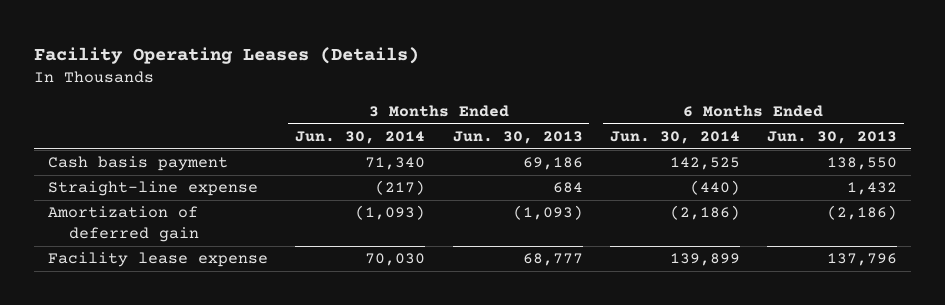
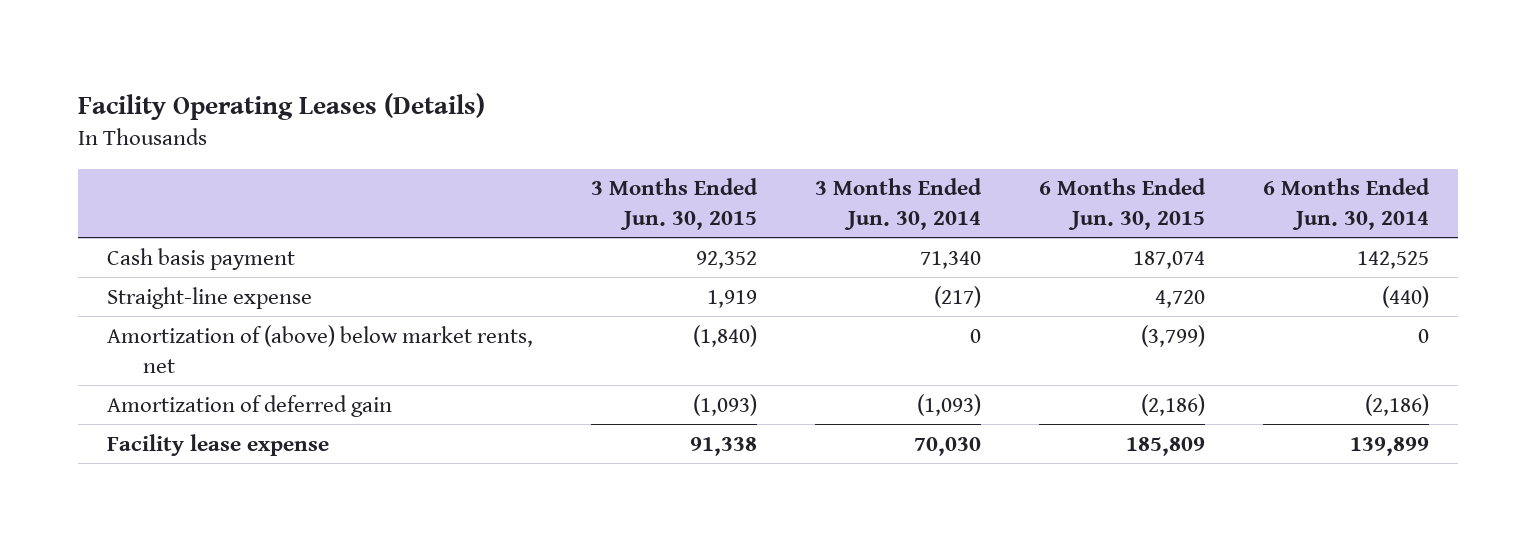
- | 3 Months Ended Jun. 30, 2014 | 3 Months Ended Jun. 30, 2013 | 6 Months Ended Jun. 30, 2014 | 6 Months Ended Jun. 30, 2013
+ | 3 Months Ended Jun. 30, 2015 | 3 Months Ended Jun. 30, 2014 | 6 Months Ended Jun. 30, 2015 | 6 Months Ended Jun. 30, 2014
+ Amortization of (above) below market rents, net | (1,840) | 0 | (3,799) | 0

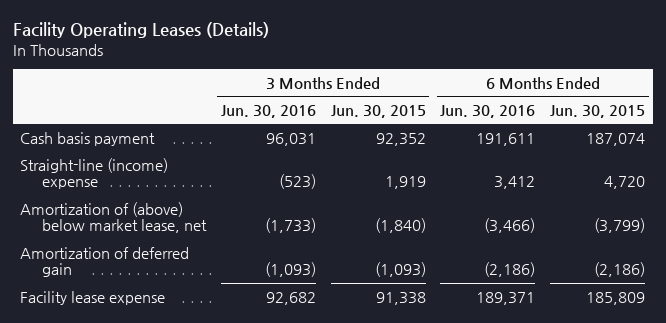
- | 3 Months Ended Jun. 30, 2015 | 3 Months Ended Jun. 30, 2014 | 6 Months Ended Jun. 30, 2015 | 6 Months Ended Jun. 30, 2014
+ | 3 Months Ended Jun. 30, 2016 | 3 Months Ended Jun. 30, 2015 | 6 Months Ended Jun. 30, 2016 | 6 Months Ended Jun. 30, 2015
- Straight-line expense | 1,919 | (217) | 4,720 | (440)
- Amortization of (above) below market rents, net | (1,840) | 0 | (3,799) | 0
+ Straight-line (income) expense | (523) | 1,919 | 3,412 | 4,720
+ Amortization of (above) below market lease, net | (1,733) | (1,840) | (3,466) | (3,799)

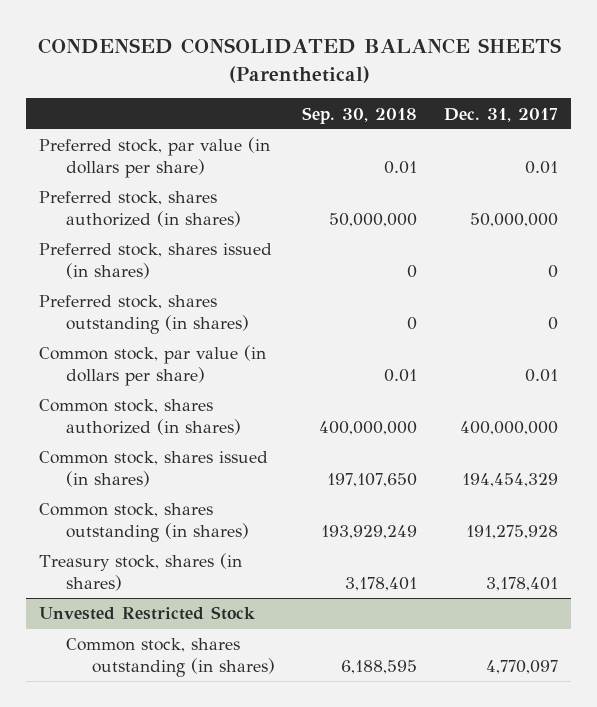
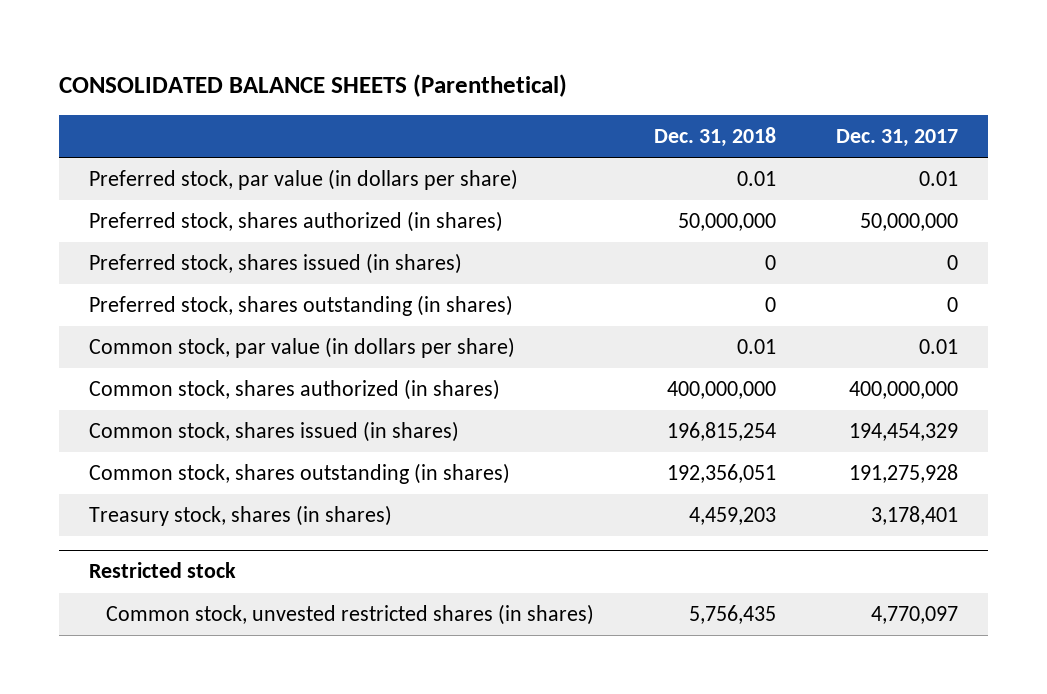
- CONDENSED CONSOLIDATED BALANCE SHEETS (Parenthetical)
+ CONSOLIDATED BALANCE SHEETS (Parenthetical)
- | Sep. 30, 2018 | Dec. 31, 2017
+ | Dec. 31, 2018 | Dec. 31, 2017
- Unvested Restricted Stock
- Common stock, shares outstanding (in shares) | 6,188,595 | 4,770,097
+ Restricted stock
+ Common stock, unvested restricted shares (in shares) | 5,756,435 | 4,770,097

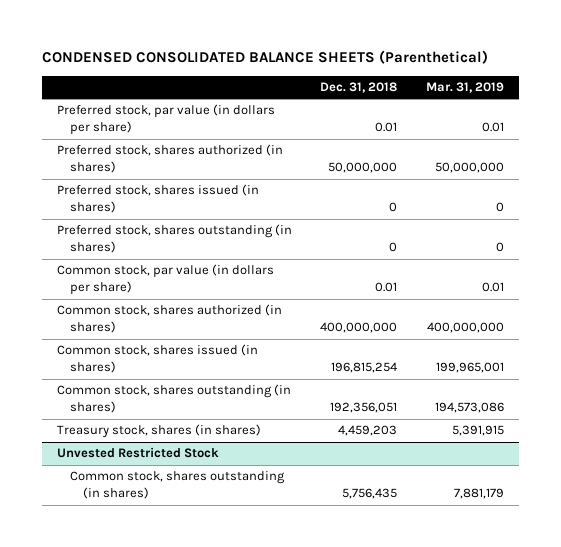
- CONSOLIDATED BALANCE SHEETS (Parenthetical)
+ CONDENSED CONSOLIDATED BALANCE SHEETS (Parenthetical)
- | Dec. 31, 2018 | Dec. 31, 2017
+ | Dec. 31, 2018 | Mar. 31, 2019
- Restricted stock
- Common stock, unvested restricted shares (in shares) | 5,756,435 | 4,770,097
+ Unvested Restricted Stock
+ Common stock, shares outstanding (in shares) | 5,756,435 | 7,881,179

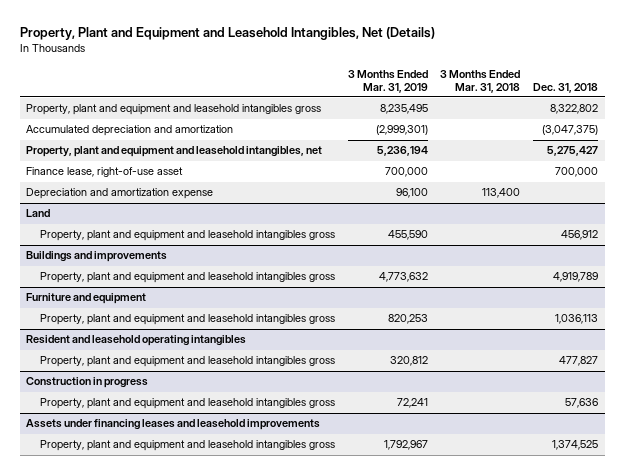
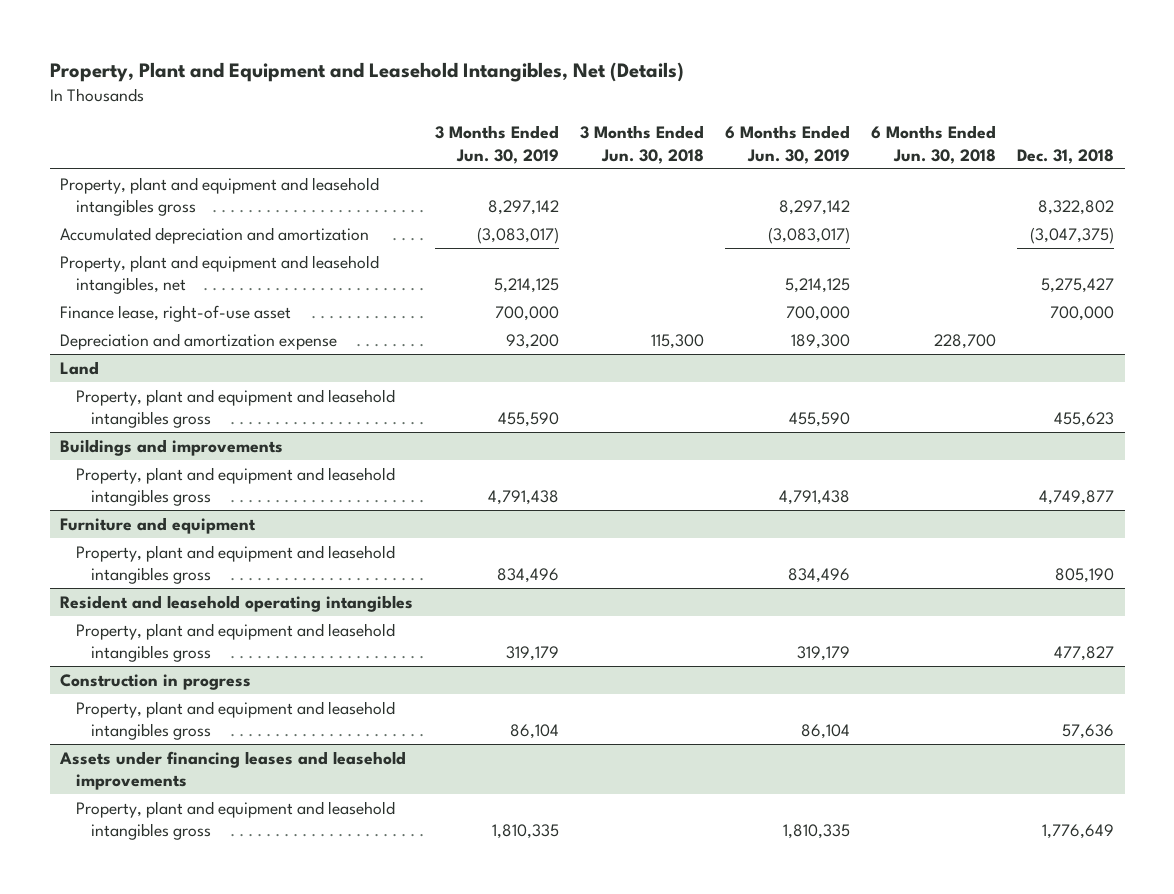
- | 3 Months Ended Mar. 31, 2019 | 3 Months Ended Mar. 31, 2018 | Dec. 31, 2018
+ | 3 Months Ended Jun. 30, 2019 | 3 Months Ended Jun. 30, 2018 | 6 Months Ended Jun. 30, 2019 | 6 Months Ended Jun. 30, 2018 | Dec. 31, 2018
@ Land
- Property, plant and equipment and leasehold intangibles gross | 455,590 | | 456,912
+ Property, plant and equipment and leasehold intangibles gross | 455,590 | | 455,590 | | 455,623
@ Buildings and improvements
- Property, plant and equipment and leasehold intangibles gross | 4,773,632 | | 4,919,789
+ Property, plant and equipment and leasehold intangibles gross | 4,791,438 | | 4,791,438 | | 4,749,877
@ Furniture and equipment
- Property, plant and equipment and leasehold intangibles gross | 820,253 | | 1,036,113
+ Property, plant and equipment and leasehold intangibles gross | 834,496 | | 834,496 | | 805,190
@ Assets under financing leases and leasehold improvements
- Property, plant and equipment and leasehold intangibles gross | 1,792,967 | | 1,374,525
+ Property, plant and equipment and leasehold intangibles gross | 1,810,335 | | 1,810,335 | | 1,776,649

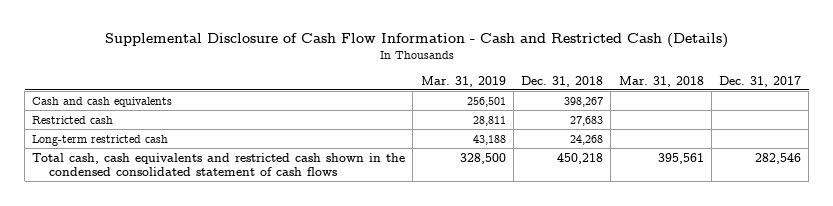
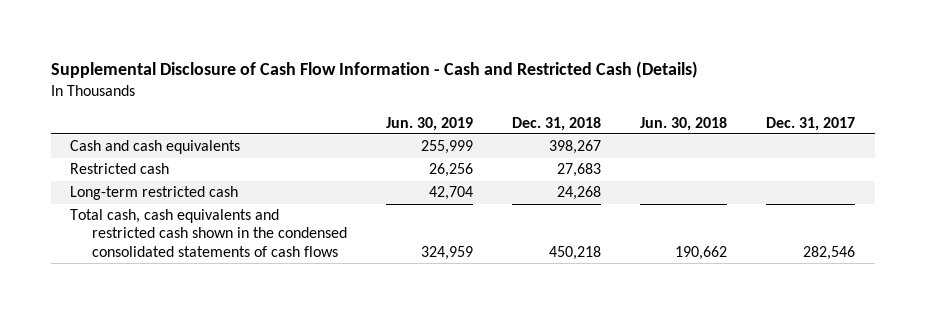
- | Mar. 31, 2019 | Dec. 31, 2018 | Mar. 31, 2018 | Dec. 31, 2017
+ | Jun. 30, 2019 | Dec. 31, 2018 | Jun. 30, 2018 | Dec. 31, 2017
- Total cash, cash equivalents and restricted cash shown in the condensed consolidated statement of cash flows | 328,500 | 450,218 | 395,561 | 282,546
+ Total cash, cash equivalents and restricted cash shown in the condensed consolidated statements of cash flows | 324,959 | 450,218 | 190,662 | 282,546

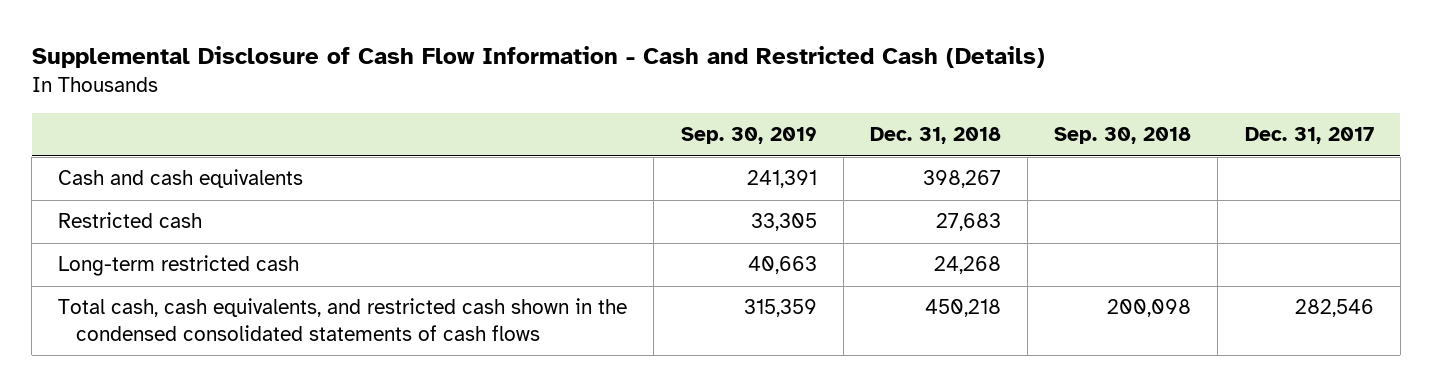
- | Jun. 30, 2019 | Dec. 31, 2018 | Jun. 30, 2018 | Dec. 31, 2017
+ | Sep. 30, 2019 | Dec. 31, 2018 | Sep. 30, 2018 | Dec. 31, 2017
- Total cash, cash equivalents and restricted cash shown in the condensed consolidated statements of cash flows | 324,959 | 450,218 | 190,662 | 282,546
+ Total cash, cash equivalents, and restricted cash shown in the condensed consolidated statements of cash flows | 315,359 | 450,218 | 200,098 | 282,546

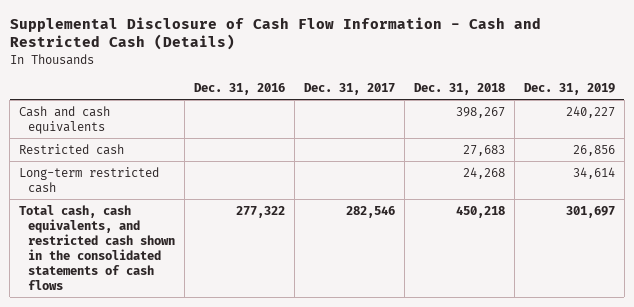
- | Sep. 30, 2019 | Dec. 31, 2018 | Sep. 30, 2018 | Dec. 31, 2017
+ | Dec. 31, 2016 | Dec. 31, 2017 | Dec. 31, 2018 | Dec. 31, 2019
- Total cash, cash equivalents, and restricted cash shown in the condensed consolidated statements of cash flows | 315,359 | 450,218 | 200,098 | 282,546
+ Total cash, cash equivalents, and restricted cash shown in the consolidated statements of cash flows | 277,322 | 282,546 | 450,218 | 301,697

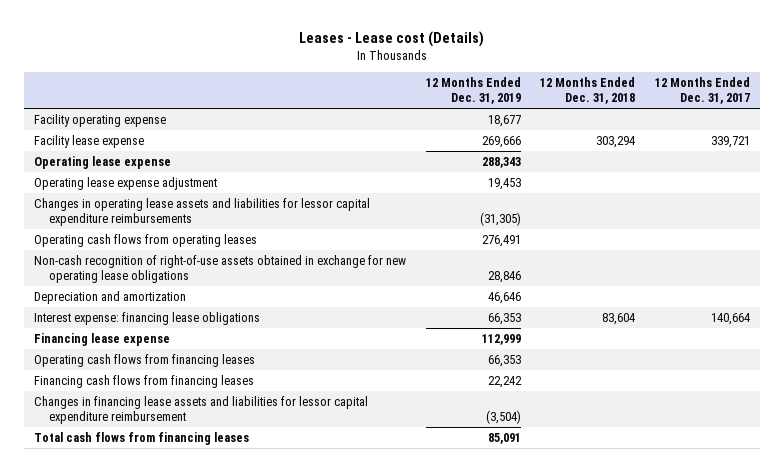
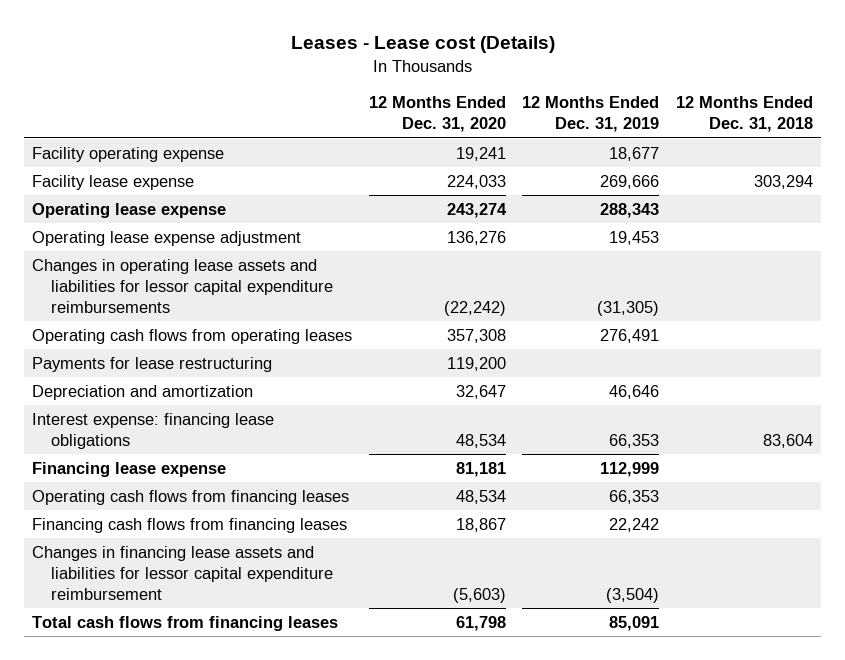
- | 12 Months Ended Dec. 31, 2019 | 12 Months Ended Dec. 31, 2018 | 12 Months Ended Dec. 31, 2017
+ | 12 Months Ended Dec. 31, 2020 | 12 Months Ended Dec. 31, 2019 | 12 Months Ended Dec. 31, 2018
- Non-cash recognition of right-of-use assets obtained in exchange for new operating lease obligations | 28,846 | |
+ Payments for lease restructuring | 119,200 | |

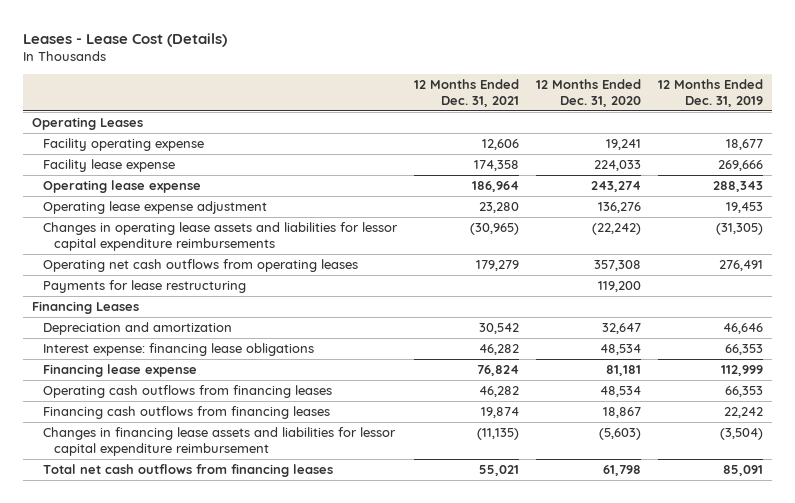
- Leases - Lease cost (Details)
+ Leases - Lease Cost (Details)
- | 12 Months Ended Dec. 31, 2020 | 12 Months Ended Dec. 31, 2019 | 12 Months Ended Dec. 31, 2018
+ | 12 Months Ended Dec. 31, 2021 | 12 Months Ended Dec. 31, 2020 | 12 Months Ended Dec. 31, 2019
+ Operating Leases
- Operating cash flows from operating leases | 357,308 | 276,491 |
+ Operating net cash outflows from operating leases | 179,279 | 357,308 | 276,491
+ Financing Leases
- Operating cash flows from financing leases | 48,534 | 66,353 |
- Financing cash flows from financing leases | 18,867 | 22,242 |
+ Operating cash outflows from financing leases | 46,282 | 48,534 | 66,353
+ Financing cash outflows from financing leases | 19,874 | 18,867 | 22,242
- Total cash flows from financing leases | 61,798 | 85,091 |
+ Total net cash outflows from financing leases | 55,021 | 61,798 | 85,091

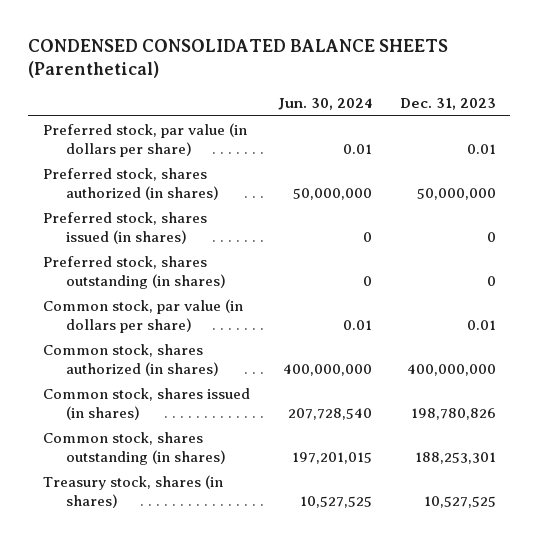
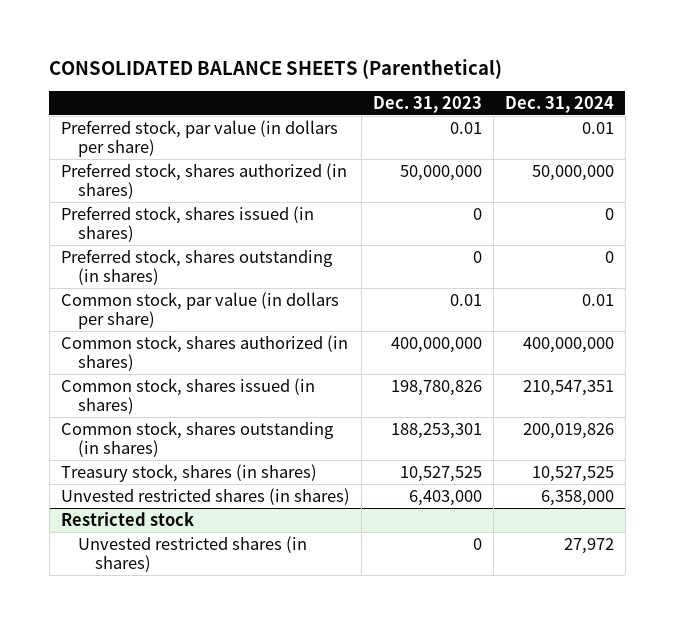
- CONDENSED CONSOLIDATED BALANCE SHEETS (Parenthetical)
+ CONSOLIDATED BALANCE SHEETS (Parenthetical)
- | Jun. 30, 2024 | Dec. 31, 2023
+ | Dec. 31, 2023 | Dec. 31, 2024
+ Unvested restricted shares (in shares) | 6,403,000 | 6,358,000
+ Restricted stock
+ Unvested restricted shares (in shares) | 0 | 27,972

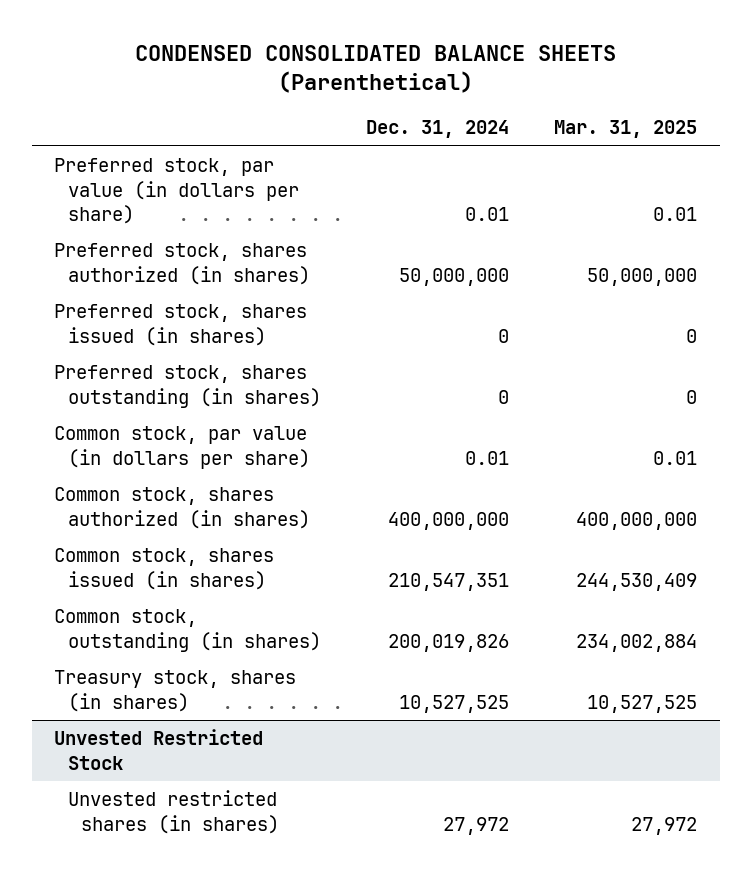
- CONSOLIDATED BALANCE SHEETS (Parenthetical)
+ CONDENSED CONSOLIDATED BALANCE SHEETS (Parenthetical)
- | Dec. 31, 2023 | Dec. 31, 2024
+ | Dec. 31, 2024 | Mar. 31, 2025
- Common stock, shares outstanding (in shares) | 188,253,301 | 200,019,826
+ Common stock, outstanding (in shares) | 200,019,826 | 234,002,884
- Unvested restricted shares (in shares) | 6,403,000 | 6,358,000
- Restricted stock
+ Unvested Restricted Stock

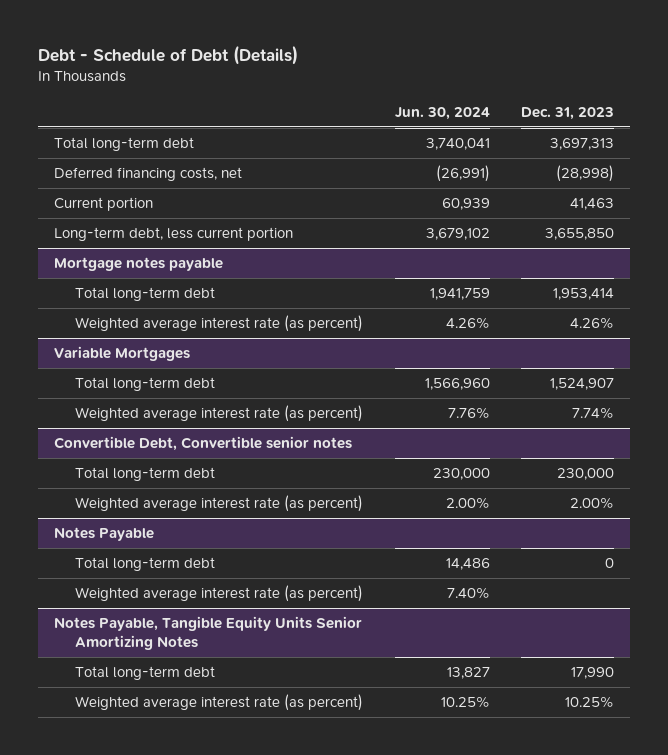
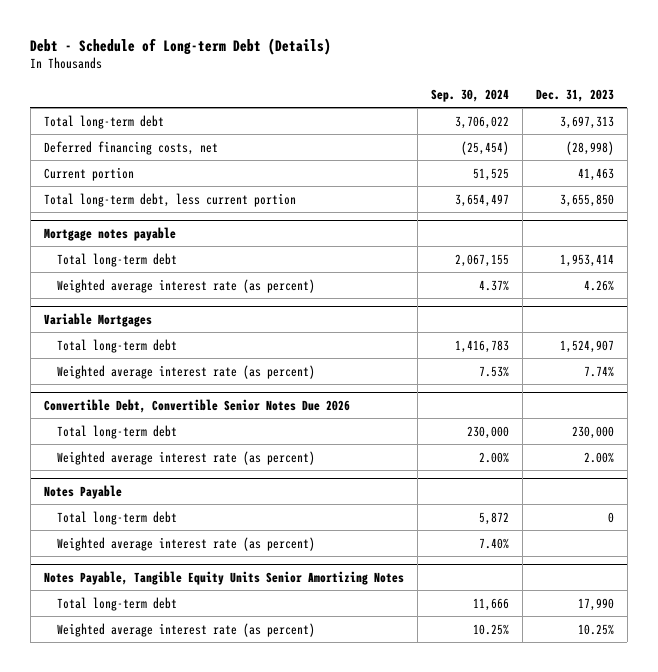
- Debt - Schedule of Debt (Details)
+ Debt - Schedule of Long-term Debt (Details)
- | Jun. 30, 2024 | Dec. 31, 2023
+ | Sep. 30, 2024 | Dec. 31, 2023
- Long-term debt, less current portion | 3,679,102 | 3,655,850
+ Total long-term debt, less current portion | 3,654,497 | 3,655,850
- Convertible Debt, Convertible senior notes
+ Convertible Debt, Convertible Senior Notes Due 2026

